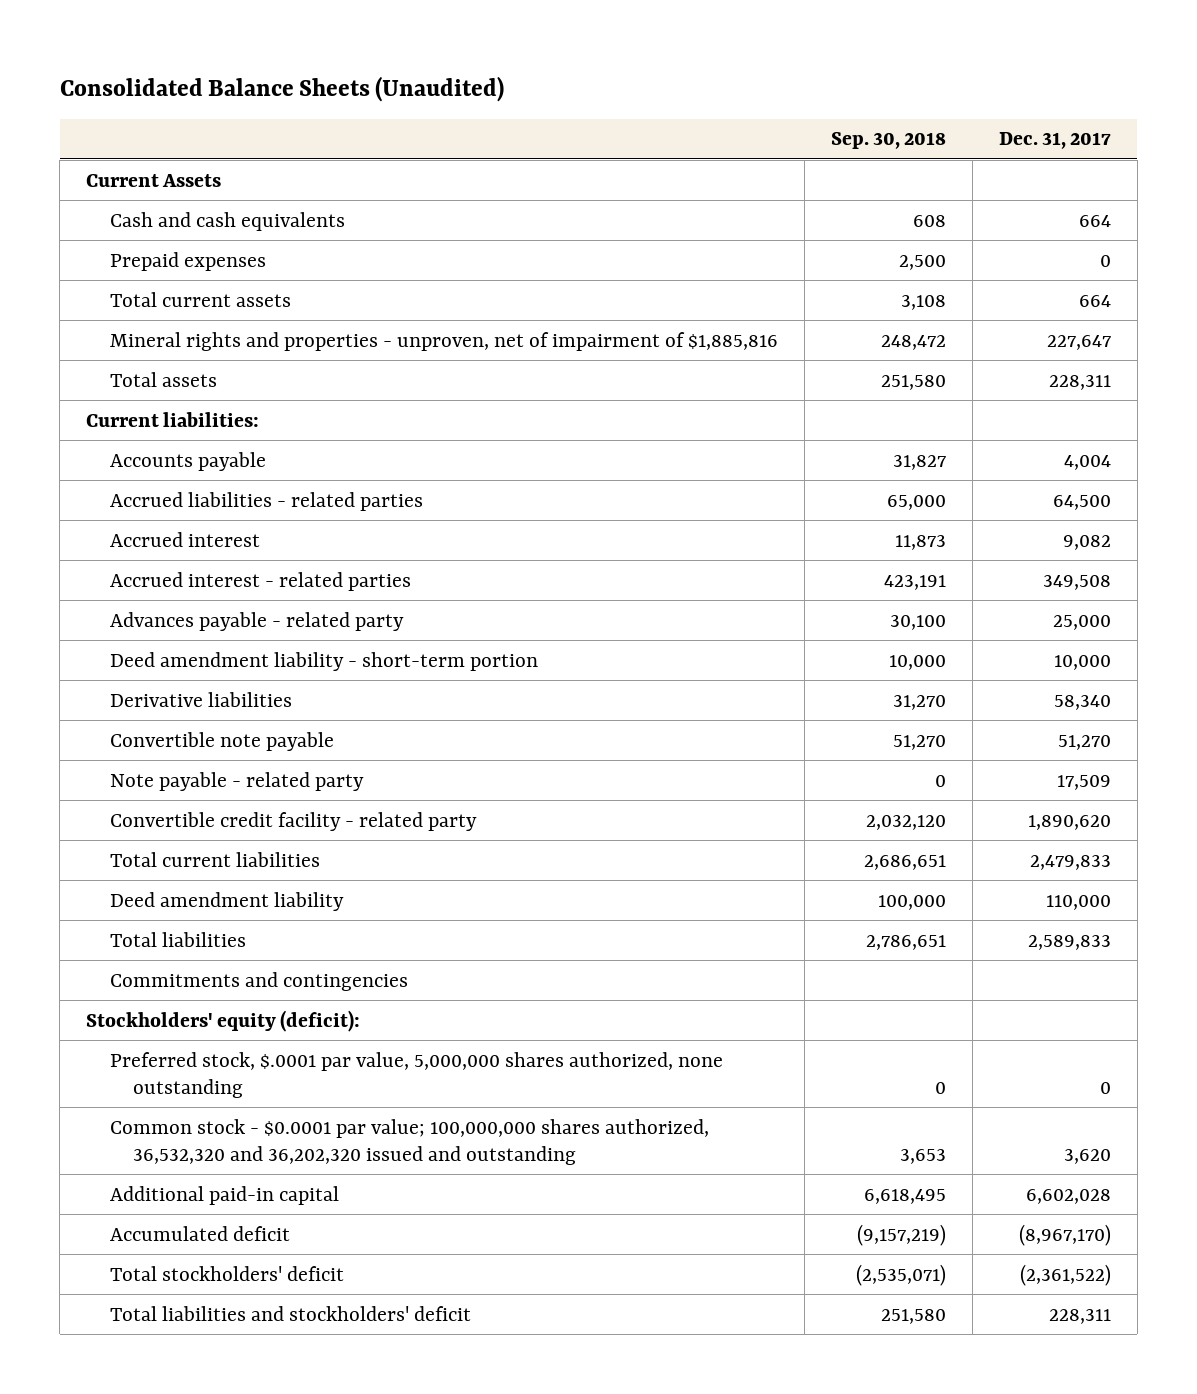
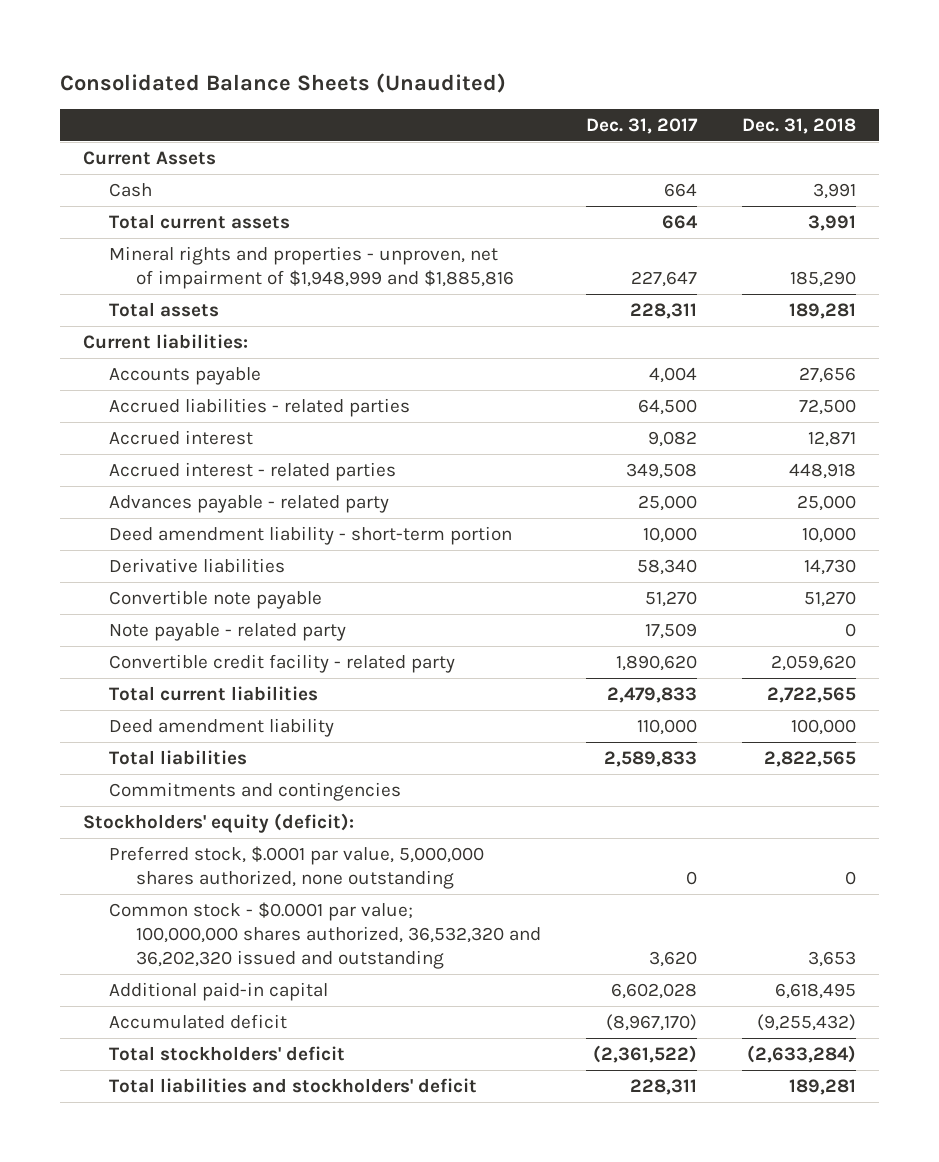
- | Sep. 30, 2018 | Dec. 31, 2017
+ | Dec. 31, 2017 | Dec. 31, 2018
- Cash and cash equivalents | 608 | 664
- Prepaid expenses | 2,500 | 0
+ Cash | 664 | 3,991
- Mineral rights and properties - unproven, net of impairment of $1,885,816 | 248,472 | 227,647
+ Mineral rights and properties - unproven, net of impairment of $1,948,999 and $1,885,816 | 227,647 | 185,290

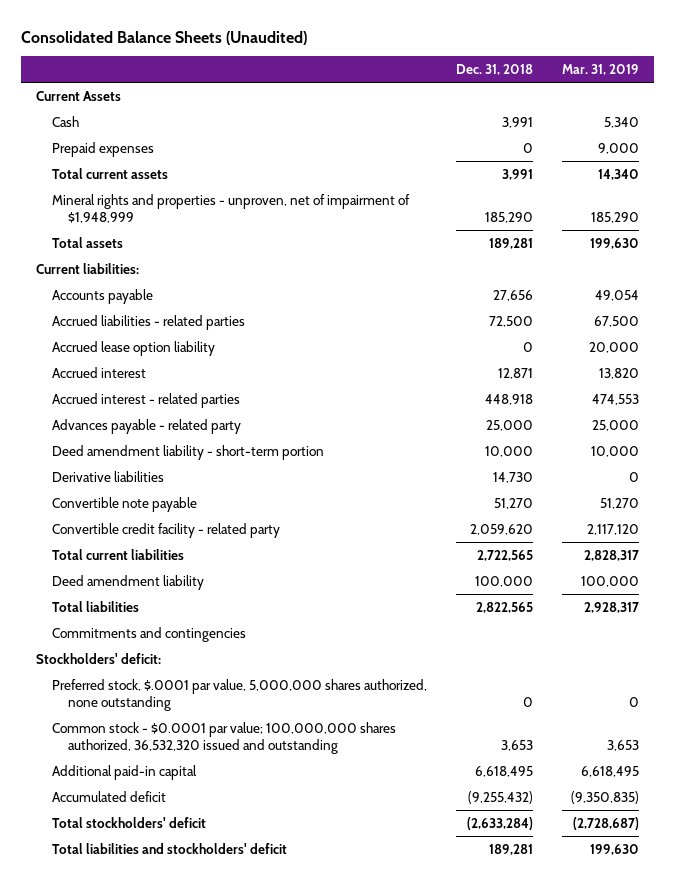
- | Dec. 31, 2017 | Dec. 31, 2018
+ | Dec. 31, 2018 | Mar. 31, 2019
+ Prepaid expenses | 0 | 9,000
- Mineral rights and properties - unproven, net of impairment of $1,948,999 and $1,885,816 | 227,647 | 185,290
+ Mineral rights and properties - unproven, net of impairment of $1,948,999 | 185,290 | 185,290
+ Accrued lease option liability | 0 | 20,000
- Note payable - related party | 17,509 | 0
- Stockholders' equity (deficit):
+ Stockholders' deficit:
- Common stock - $0.0001 par value; 100,000,000 shares authorized, 36,532,320 and 36,202,320 issued and outstanding | 3,620 | 3,653
+ Common stock - $0.0001 par value; 100,000,000 shares authorized, 36,532,320 issued and outstanding | 3,653 | 3,653

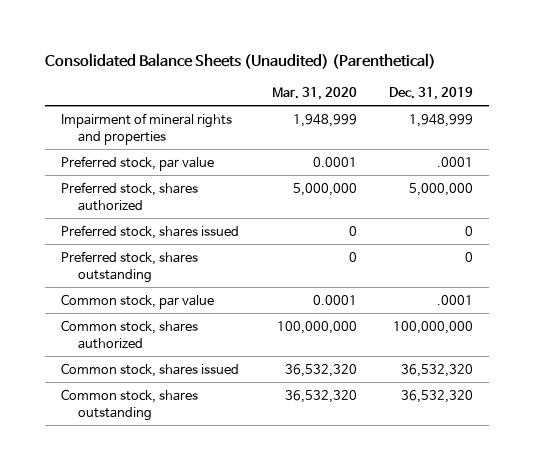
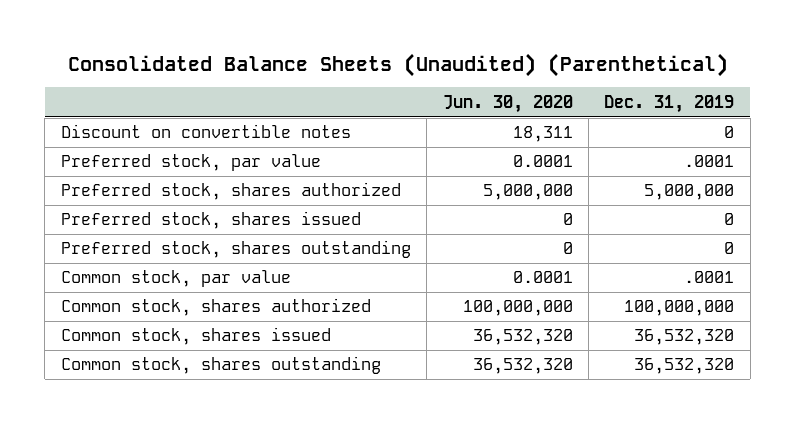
- | Mar. 31, 2020 | Dec. 31, 2019
+ | Jun. 30, 2020 | Dec. 31, 2019
- Impairment of mineral rights and properties | 1,948,999 | 1,948,999
+ Discount on convertible notes | 18,311 | 0

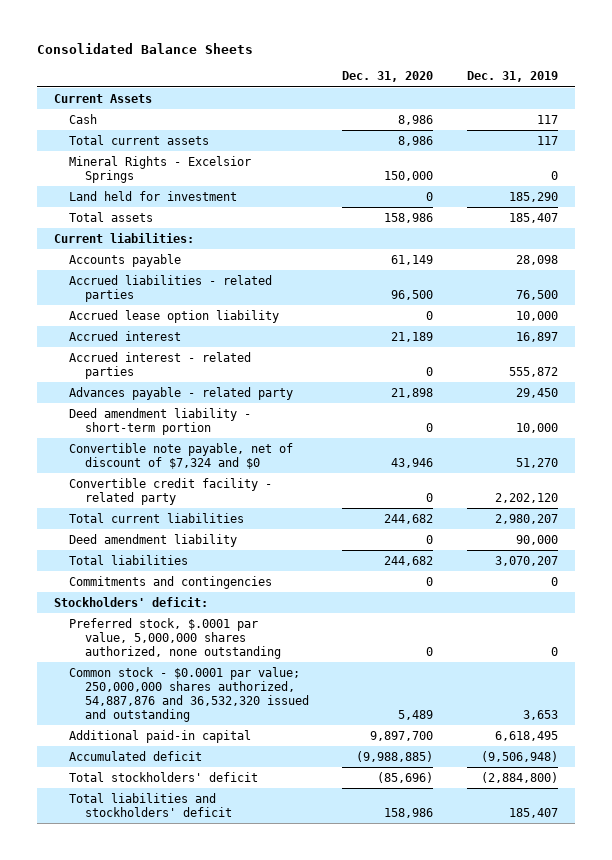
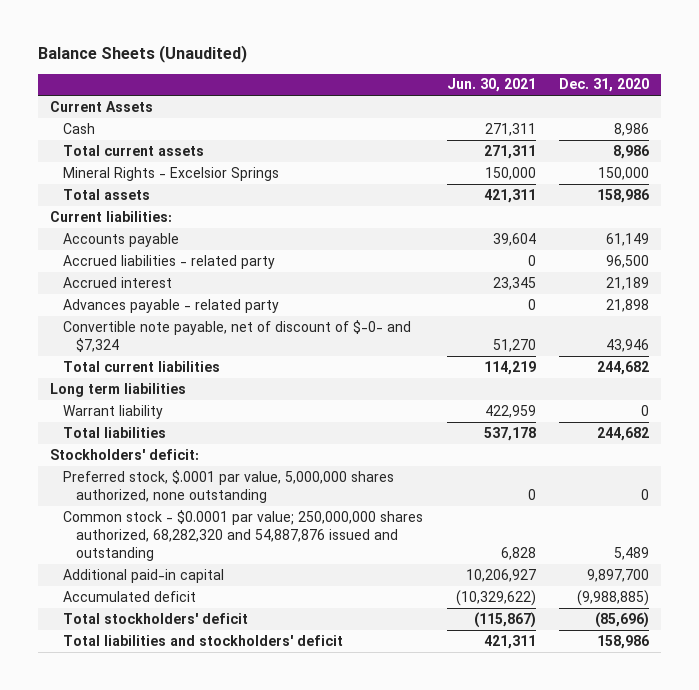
- Consolidated Balance Sheets
+ Balance Sheets (Unaudited)
- | Dec. 31, 2020 | Dec. 31, 2019
+ | Jun. 30, 2021 | Dec. 31, 2020
- Land held for investment | 0 | 185,290
- Accrued liabilities - related parties | 96,500 | 76,500
- Accrued lease option liability | 0 | 10,000
+ Accrued liabilities - related party | 0 | 96,500
- Accrued interest - related parties | 0 | 555,872
- Deed amendment liability - short-term portion | 0 | 10,000
- Convertible note payable, net of discount of $7,324 and $0 | 43,946 | 51,270
- Convertible credit facility - related party | 0 | 2,202,120
+ Convertible note payable, net of discount of $-0- and $7,324 | 51,270 | 43,946
- Deed amendment liability | 0 | 90,000
+ Long term liabilities
+ Warrant liability | 422,959 | 0
- Commitments and contingencies | 0 | 0
- Common stock - $0.0001 par value; 250,000,000 shares authorized, 54,887,876 and 36,532,320 issued and outstanding | 5,489 | 3,653
+ Common stock - $0.0001 par value; 250,000,000 shares authorized, 68,282,320 and 54,887,876 issued and outstanding | 6,828 | 5,489

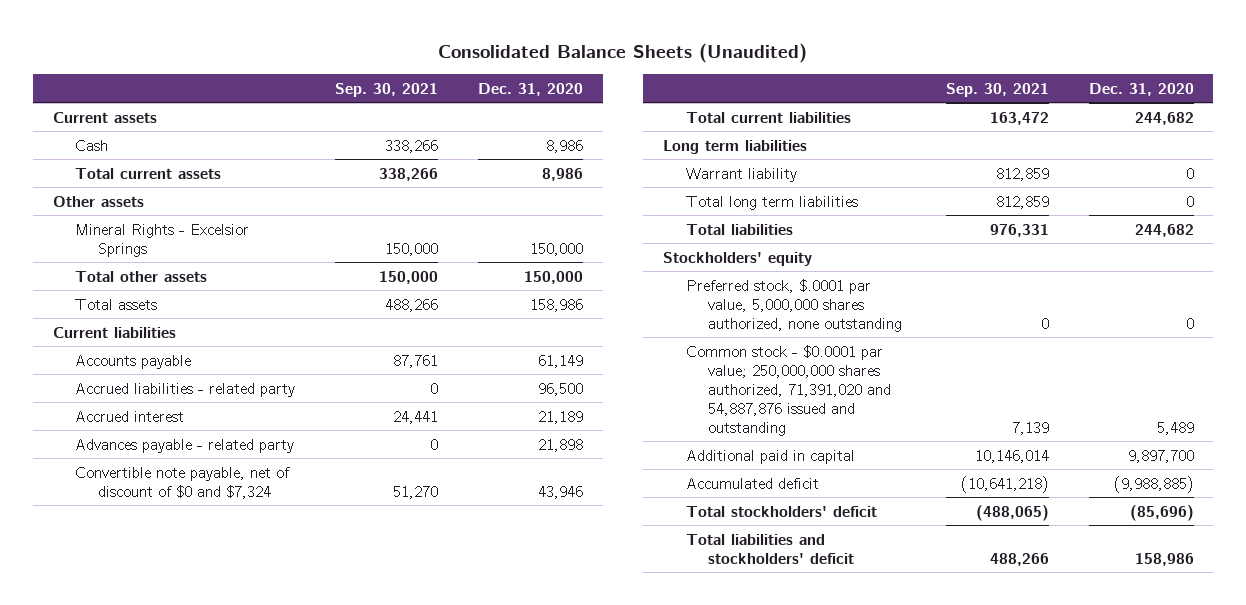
- Balance Sheets (Unaudited)
+ Consolidated Balance Sheets (Unaudited)
- | Jun. 30, 2021 | Dec. 31, 2020
+ | Sep. 30, 2021 | Dec. 31, 2020
- Current Assets
+ Current assets
+ Other assets
+ Total other assets | 150,000 | 150,000
- Current liabilities:
+ Current liabilities
- Convertible note payable, net of discount of $-0- and $7,324 | 51,270 | 43,946
+ Convertible note payable, net of discount of $0 and $7,324 | 51,270 | 43,946
+ Total long term liabilities | 812,859 | 0
- Stockholders' deficit:
+ Stockholders' equity
- Common stock - $0.0001 par value; 250,000,000 shares authorized, 68,282,320 and 54,887,876 issued and outstanding | 6,828 | 5,489
- Additional paid-in capital | 10,206,927 | 9,897,700
+ Common stock - $0.0001 par value; 250,000,000 shares authorized, 71,391,020 and 54,887,876 issued and outstanding | 7,139 | 5,489
+ Additional paid in capital | 10,146,014 | 9,897,700

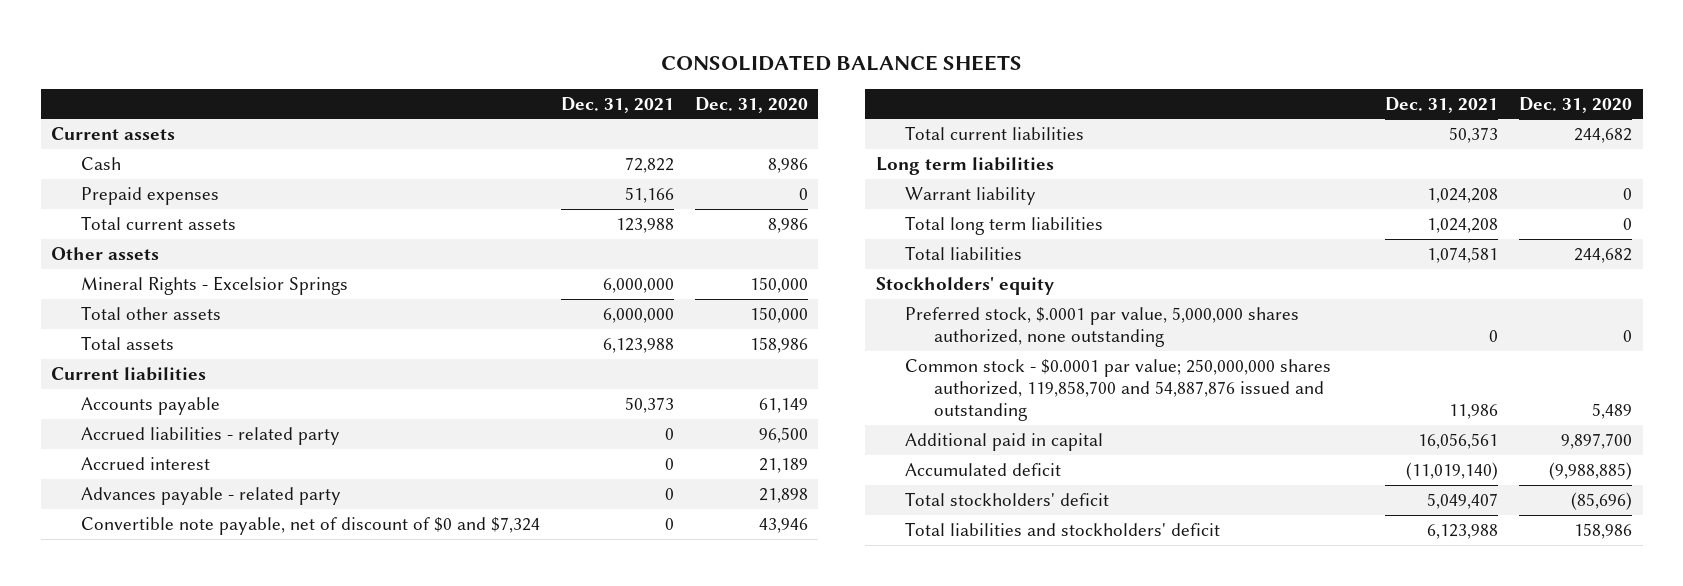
- Consolidated Balance Sheets (Unaudited)
+ CONSOLIDATED BALANCE SHEETS
- | Sep. 30, 2021 | Dec. 31, 2020
+ | Dec. 31, 2021 | Dec. 31, 2020
+ Prepaid expenses | 51,166 | 0
- Common stock - $0.0001 par value; 250,000,000 shares authorized, 71,391,020 and 54,887,876 issued and outstanding | 7,139 | 5,489
+ Common stock - $0.0001 par value; 250,000,000 shares authorized, 119,858,700 and 54,887,876 issued and outstanding | 11,986 | 5,489

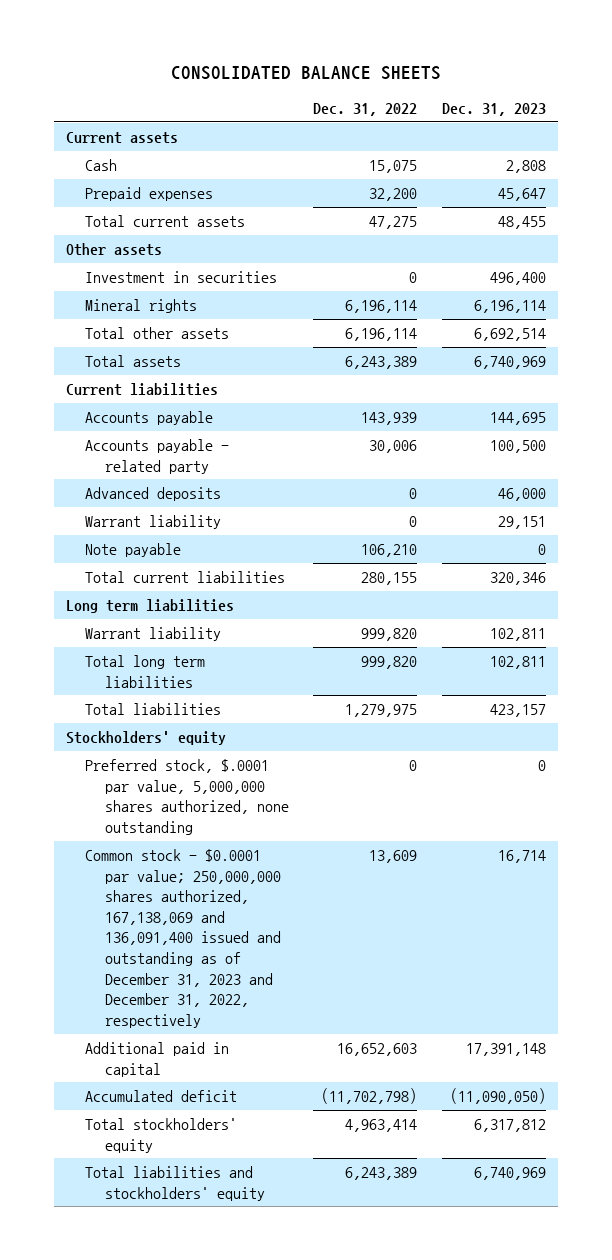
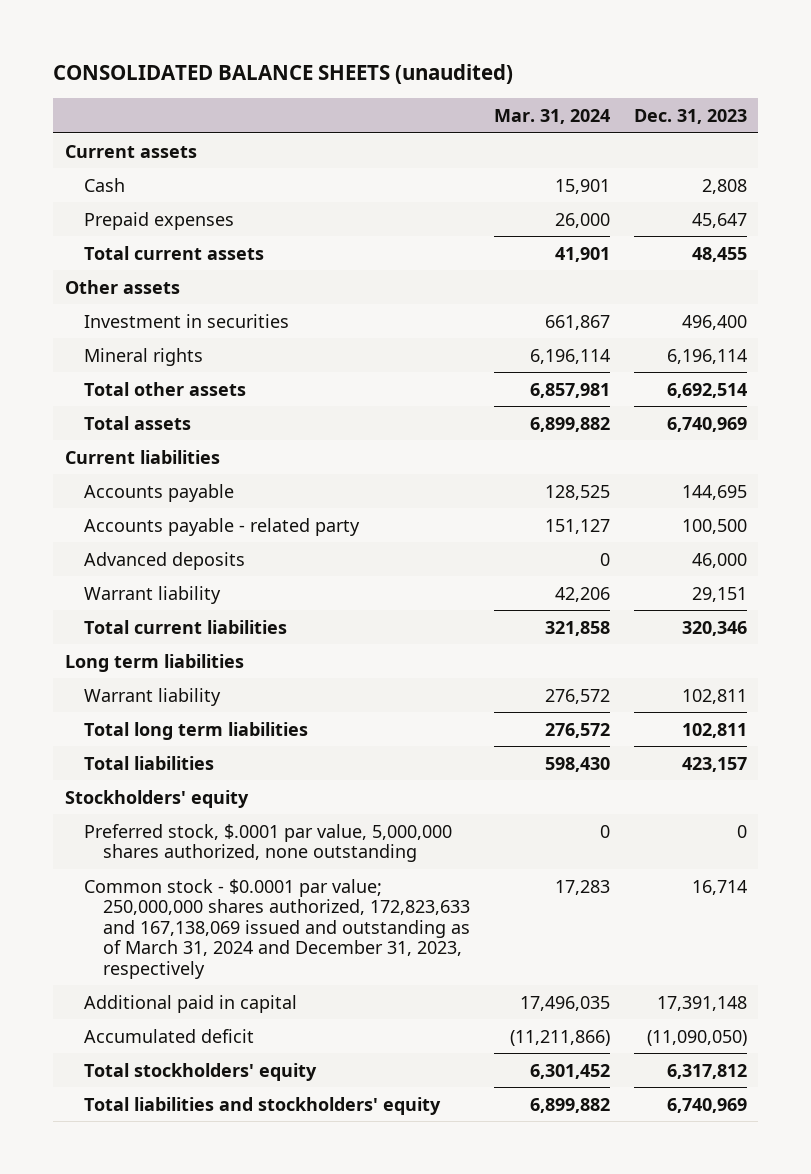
- CONSOLIDATED BALANCE SHEETS
+ CONSOLIDATED BALANCE SHEETS (unaudited)
- | Dec. 31, 2022 | Dec. 31, 2023
+ | Mar. 31, 2024 | Dec. 31, 2023
- Note payable | 106,210 | 0
- Common stock - $0.0001 par value; 250,000,000 shares authorized, 167,138,069 and 136,091,400 issued and outstanding as of December 31, 2023 and December 31, 2022, respectively | 13,609 | 16,714
+ Common stock - $0.0001 par value; 250,000,000 shares authorized, 172,823,633 and 167,138,069 issued and outstanding as of March 31, 2024 and December 31, 2023, respectively | 17,283 | 16,714

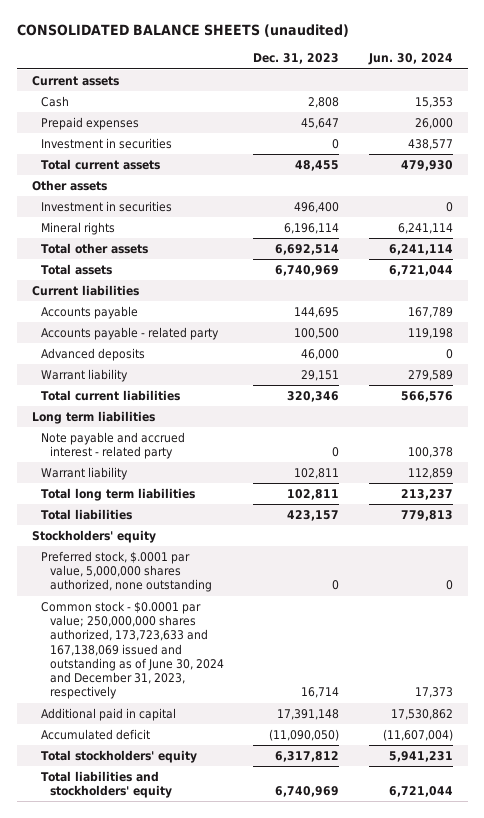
- | Mar. 31, 2024 | Dec. 31, 2023
+ | Dec. 31, 2023 | Jun. 30, 2024
+ Investment in securities | 0 | 438,577
+ Note payable and accrued interest - related party | 0 | 100,378
- Common stock - $0.0001 par value; 250,000,000 shares authorized, 172,823,633 and 167,138,069 issued and outstanding as of March 31, 2024 and December 31, 2023, respectively | 17,283 | 16,714
+ Common stock - $0.0001 par value; 250,000,000 shares authorized, 173,723,633 and 167,138,069 issued and outstanding as of June 30, 2024 and December 31, 2023, respectively | 16,714 | 17,373

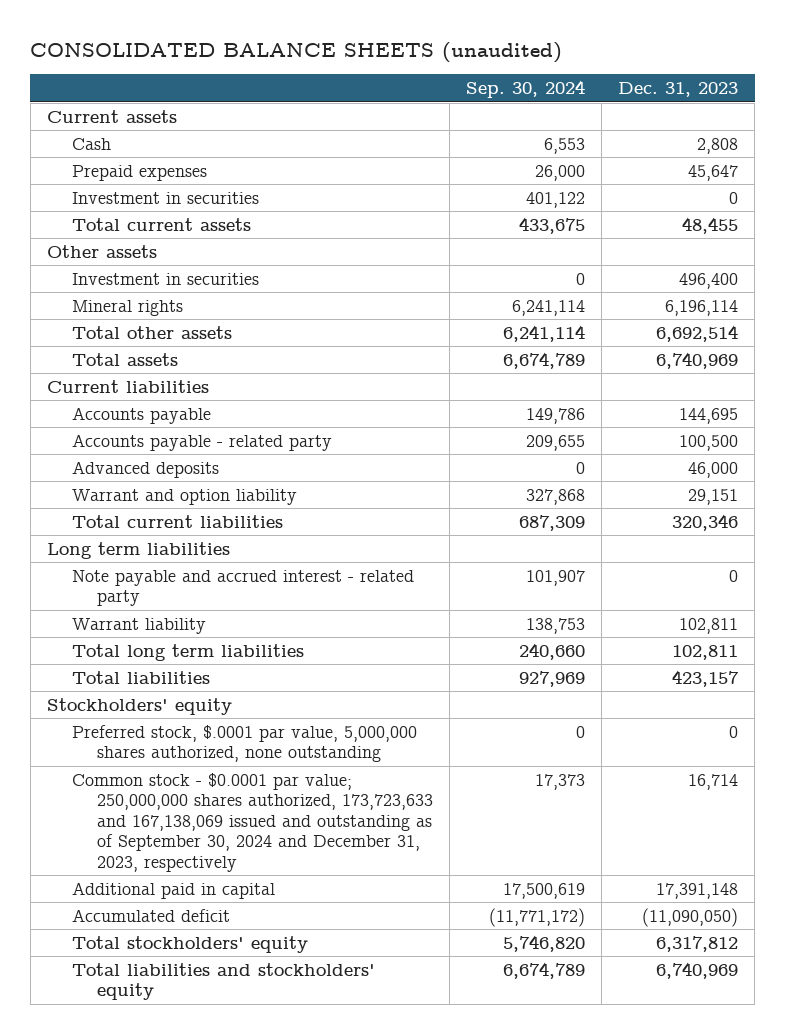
- | Dec. 31, 2023 | Jun. 30, 2024
+ | Sep. 30, 2024 | Dec. 31, 2023
- Warrant liability | 29,151 | 279,589
+ Warrant and option liability | 327,868 | 29,151
- Common stock - $0.0001 par value; 250,000,000 shares authorized, 173,723,633 and 167,138,069 issued and outstanding as of June 30, 2024 and December 31, 2023, respectively | 16,714 | 17,373
+ Common stock - $0.0001 par value; 250,000,000 shares authorized, 173,723,633 and 167,138,069 issued and outstanding as of September 30, 2024 and December 31, 2023, respectively | 17,373 | 16,714

